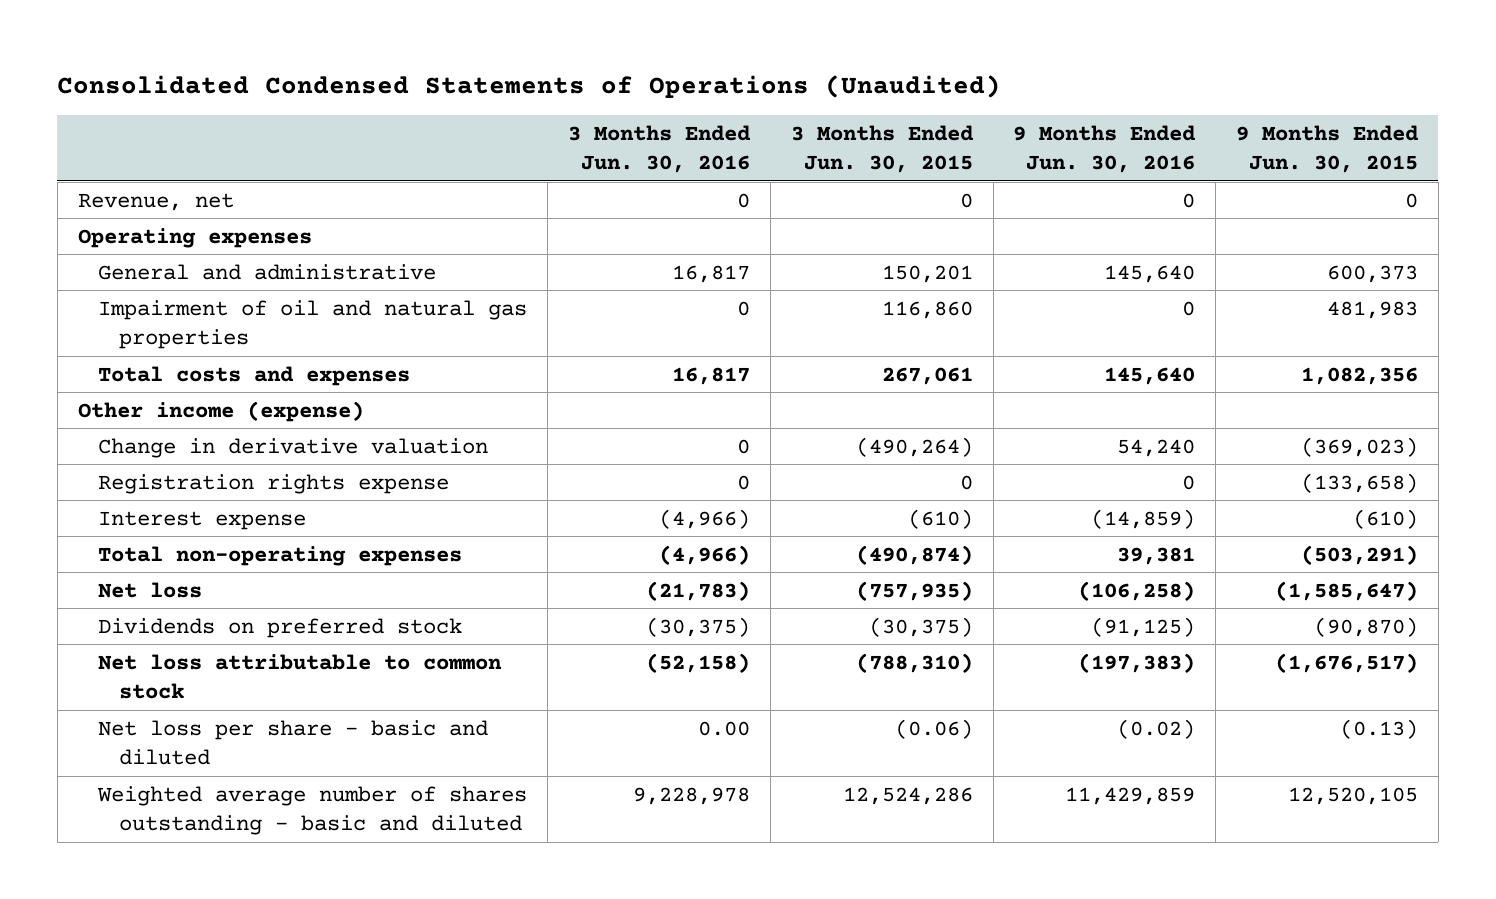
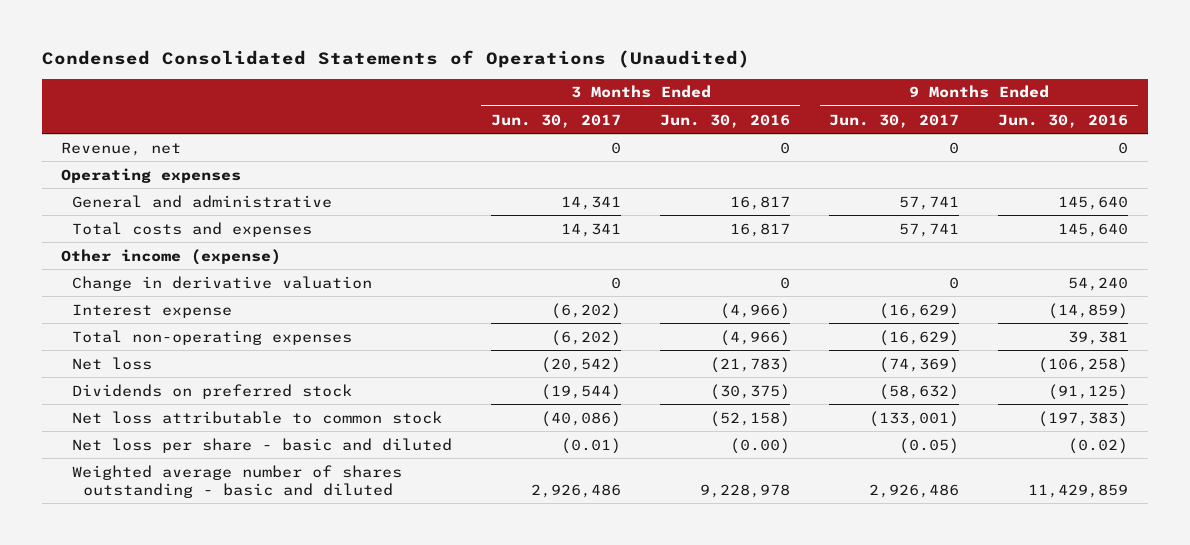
- Consolidated Condensed Statements of Operations (Unaudited)
+ Condensed Consolidated Statements of Operations (Unaudited)
- | 3 Months Ended Jun. 30, 2016 | 3 Months Ended Jun. 30, 2015 | 9 Months Ended Jun. 30, 2016 | 9 Months Ended Jun. 30, 2015
+ | 3 Months Ended Jun. 30, 2017 | 3 Months Ended Jun. 30, 2016 | 9 Months Ended Jun. 30, 2017 | 9 Months Ended Jun. 30, 2016
- Impairment of oil and natural gas properties | 0 | 116,860 | 0 | 481,983
- Registration rights expense | 0 | 0 | 0 | (133,658)
- Net loss per share - basic and diluted | 0.00 | (0.06) | (0.02) | (0.13)
+ Net loss per share - basic and diluted | (0.01) | (0.00) | (0.05) | (0.02)

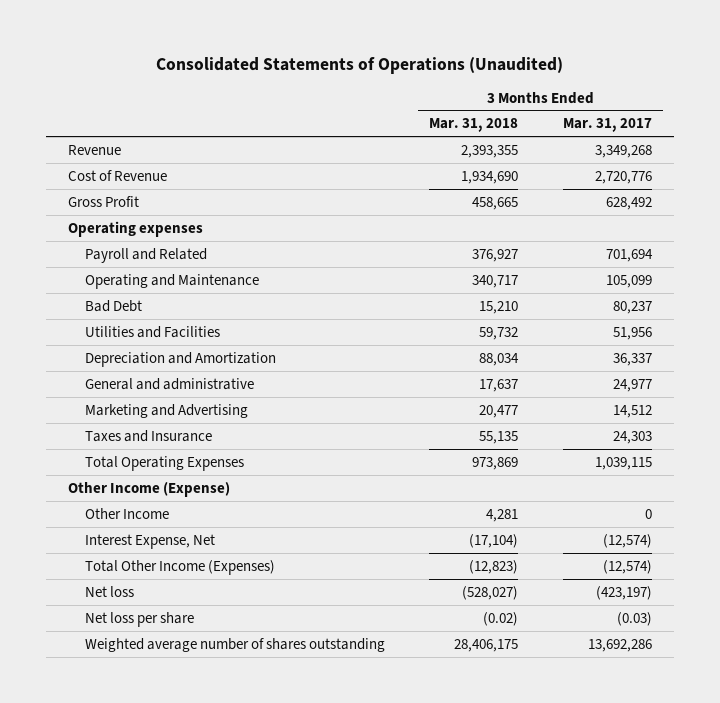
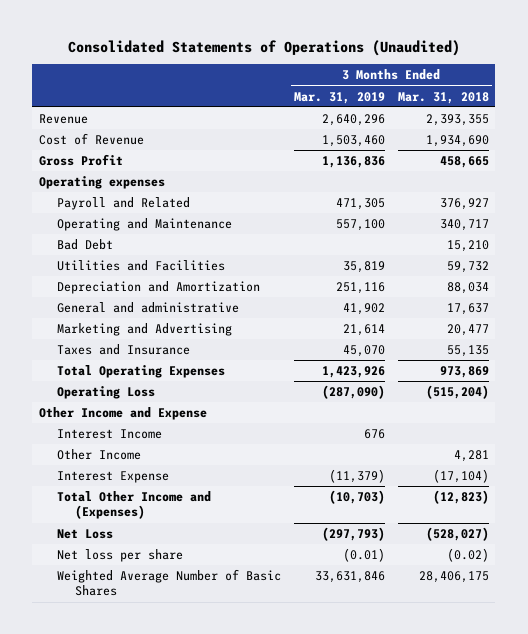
- | 3 Months Ended Mar. 31, 2018 | 3 Months Ended Mar. 31, 2017
+ | 3 Months Ended Mar. 31, 2019 | 3 Months Ended Mar. 31, 2018
- Other Income (Expense)
+ Operating Loss | (287,090) | (515,204)
+ Other Income and Expense
+ Interest Income | 676 |
- Interest Expense, Net | (17,104) | (12,574)
- Total Other Income (Expenses) | (12,823) | (12,574)
- Net loss | (528,027) | (423,197)
+ Interest Expense | (11,379) | (17,104)
+ Total Other Income and (Expenses) | (10,703) | (12,823)
+ Net Loss | (297,793) | (528,027)
- Weighted average number of shares outstanding | 28,406,175 | 13,692,286
+ Weighted Average Number of Basic Shares | 33,631,846 | 28,406,175

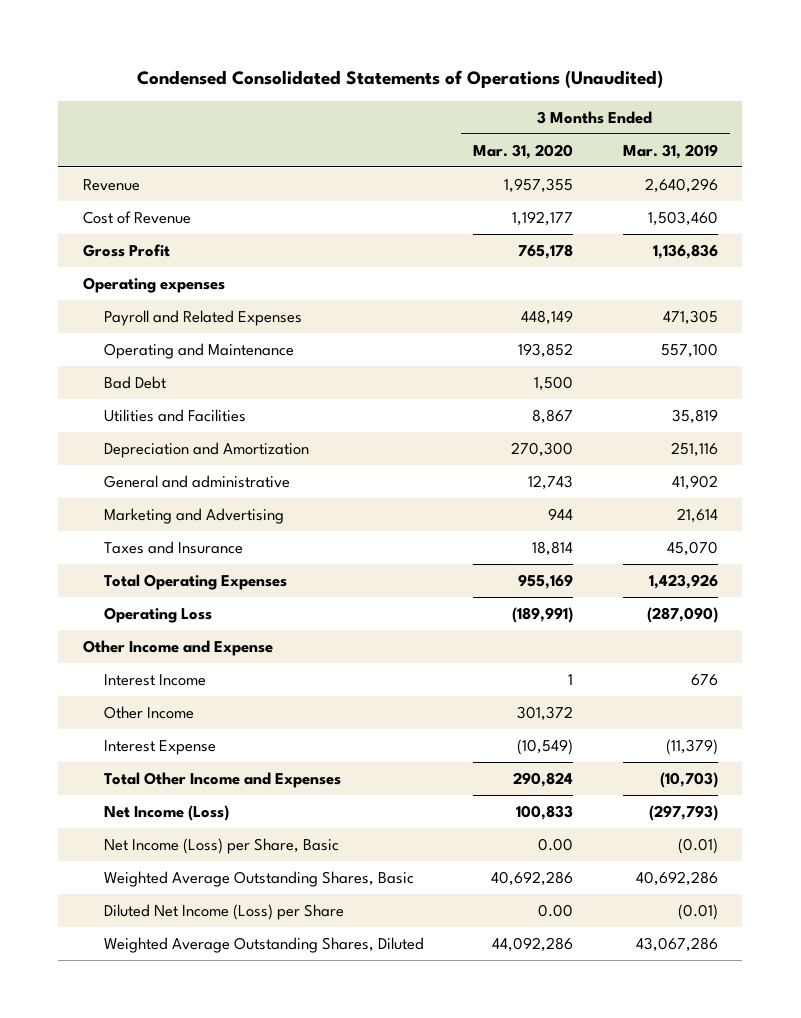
- Consolidated Statements of Operations (Unaudited)
+ Condensed Consolidated Statements of Operations (Unaudited)
- | 3 Months Ended Mar. 31, 2019 | 3 Months Ended Mar. 31, 2018
+ | 3 Months Ended Mar. 31, 2020 | 3 Months Ended Mar. 31, 2019
- Payroll and Related | 471,305 | 376,927
+ Payroll and Related Expenses | 448,149 | 471,305
- Total Other Income and (Expenses) | (10,703) | (12,823)
- Net Loss | (297,793) | (528,027)
- Net loss per share | (0.01) | (0.02)
- Weighted Average Number of Basic Shares | 33,631,846 | 28,406,175
+ Total Other Income and Expenses | 290,824 | (10,703)
+ Net Income (Loss) | 100,833 | (297,793)
+ Net Income (Loss) per Share, Basic | 0.00 | (0.01)
+ Weighted Average Outstanding Shares, Basic | 40,692,286 | 40,692,286
+ Diluted Net Income (Loss) per Share | 0.00 | (0.01)
+ Weighted Average Outstanding Shares, Diluted | 44,092,286 | 43,067,286

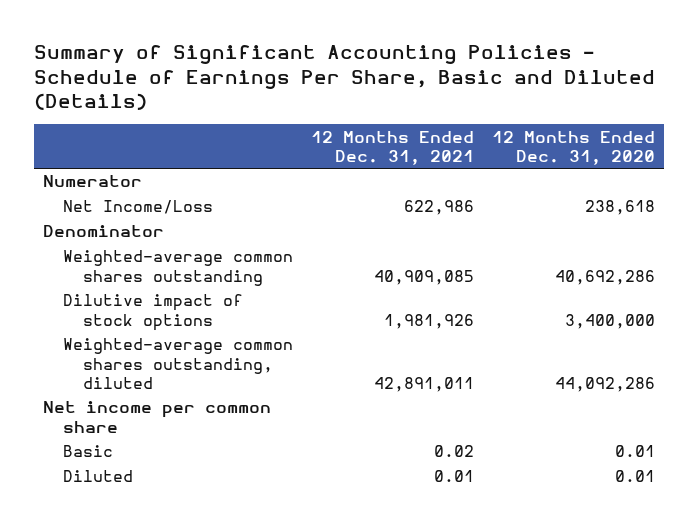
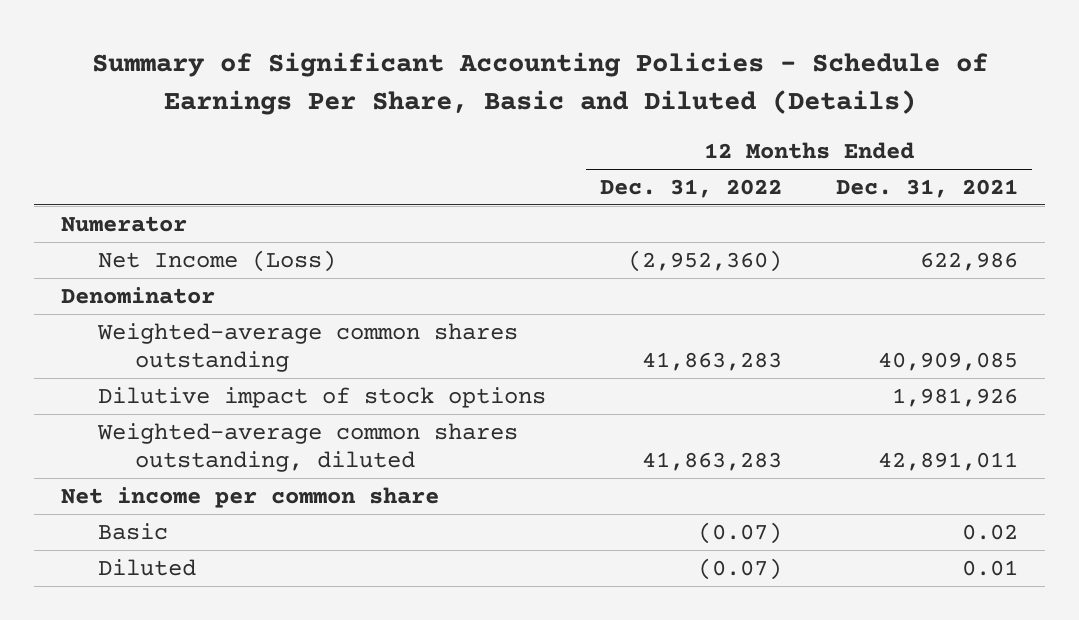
- | 12 Months Ended Dec. 31, 2021 | 12 Months Ended Dec. 31, 2020
+ | 12 Months Ended Dec. 31, 2022 | 12 Months Ended Dec. 31, 2021
- Net Income/Loss | 622,986 | 238,618
+ Net Income (Loss) | (2,952,360) | 622,986

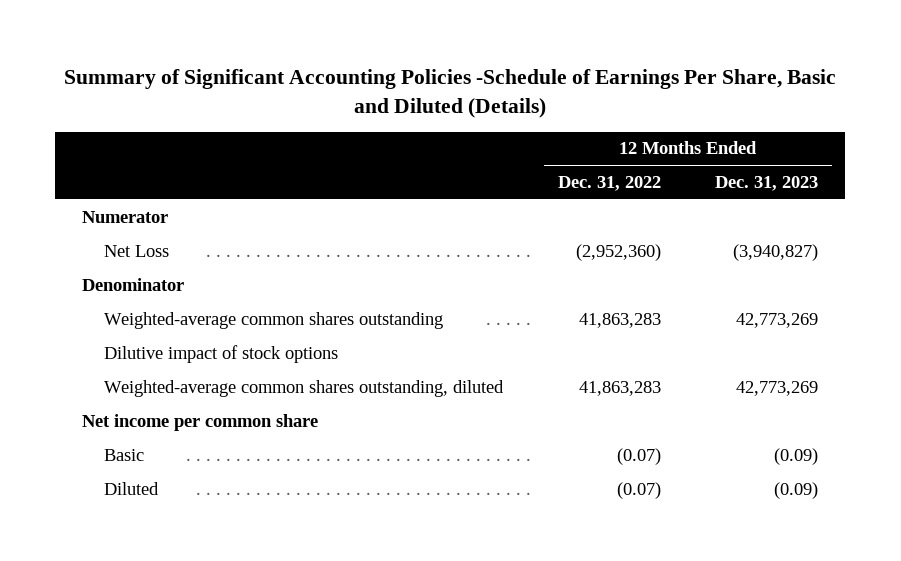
- Summary of Significant Accounting Policies - Schedule of Earnings Per Share, Basic and Diluted (Details)
+ Summary of Significant Accounting Policies -Schedule of Earnings Per Share, Basic and Diluted (Details)
- | 12 Months Ended Dec. 31, 2022 | 12 Months Ended Dec. 31, 2021
+ | 12 Months Ended Dec. 31, 2022 | 12 Months Ended Dec. 31, 2023
- Net Income (Loss) | (2,952,360) | 622,986
+ Net Loss | (2,952,360) | (3,940,827)

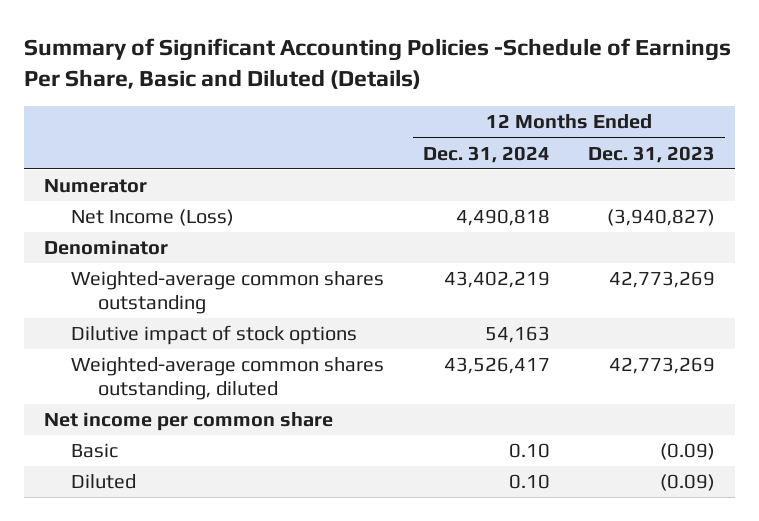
- | 12 Months Ended Dec. 31, 2022 | 12 Months Ended Dec. 31, 2023
+ | 12 Months Ended Dec. 31, 2024 | 12 Months Ended Dec. 31, 2023
- Net Loss | (2,952,360) | (3,940,827)
+ Net Income (Loss) | 4,490,818 | (3,940,827)

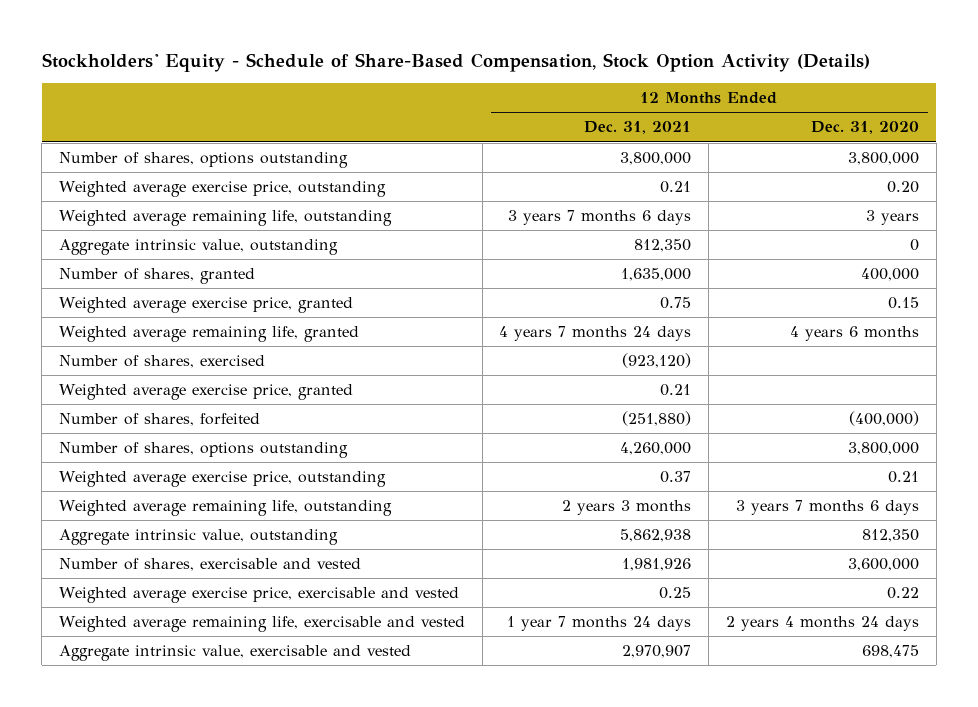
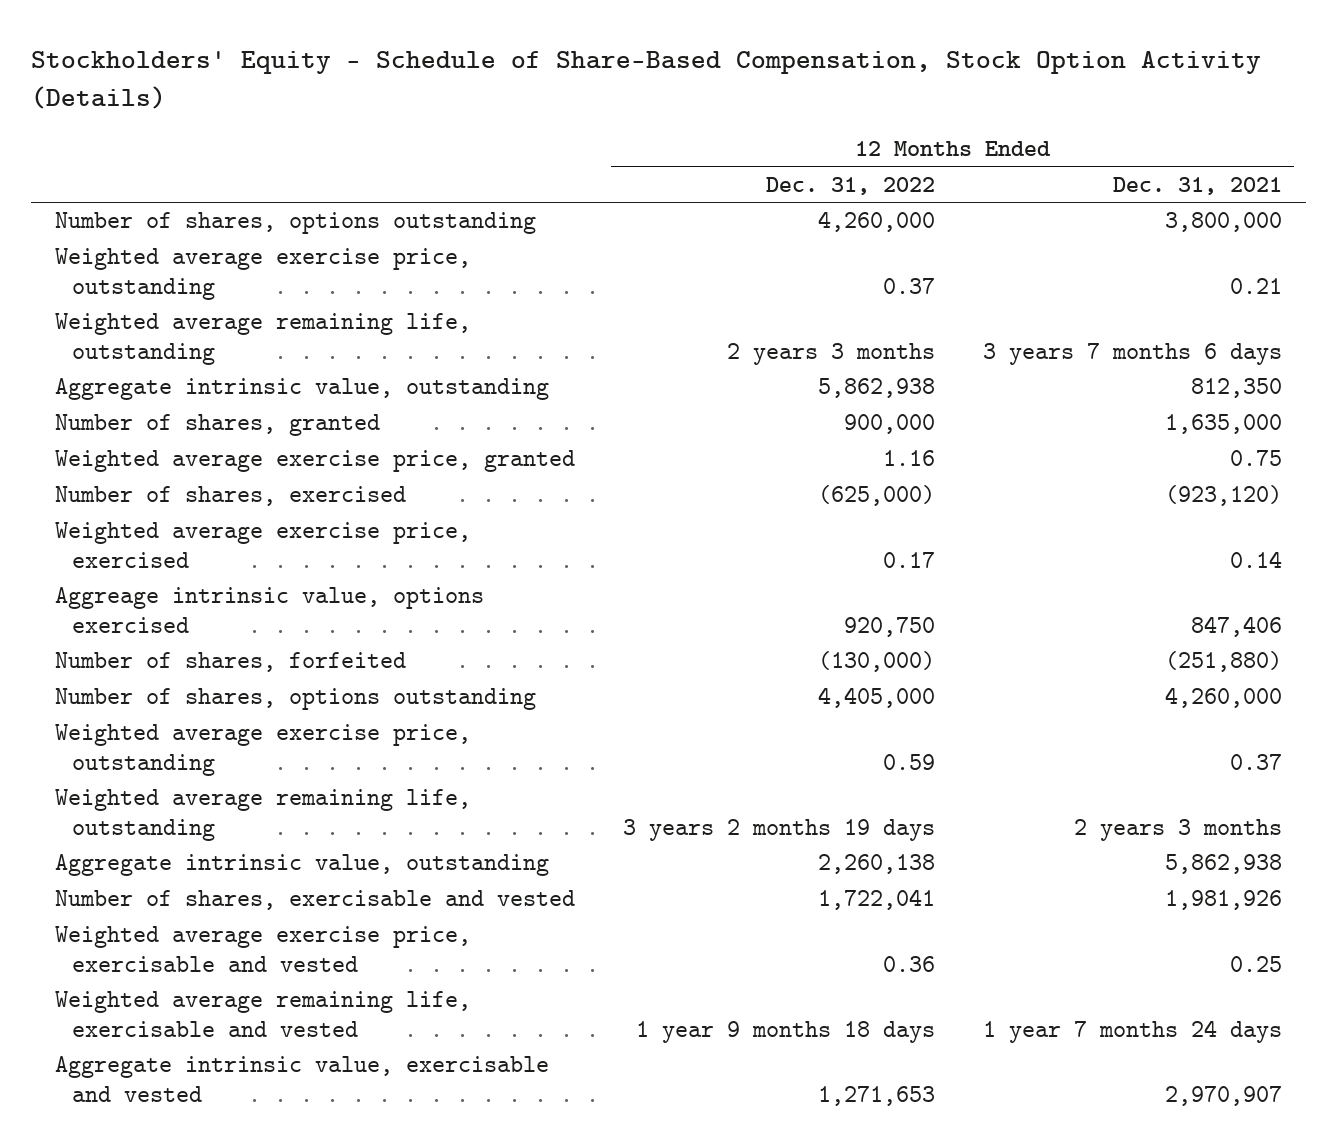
- | 12 Months Ended Dec. 31, 2021 | 12 Months Ended Dec. 31, 2020
+ | 12 Months Ended Dec. 31, 2022 | 12 Months Ended Dec. 31, 2021
- Weighted average remaining life, granted | 4 years 7 months 24 days | 4 years 6 months
- Weighted average exercise price, granted | 0.21 |
+ Weighted average exercise price, exercised | 0.17 | 0.14
+ Aggreage intrinsic value, options exercised | 920,750 | 847,406

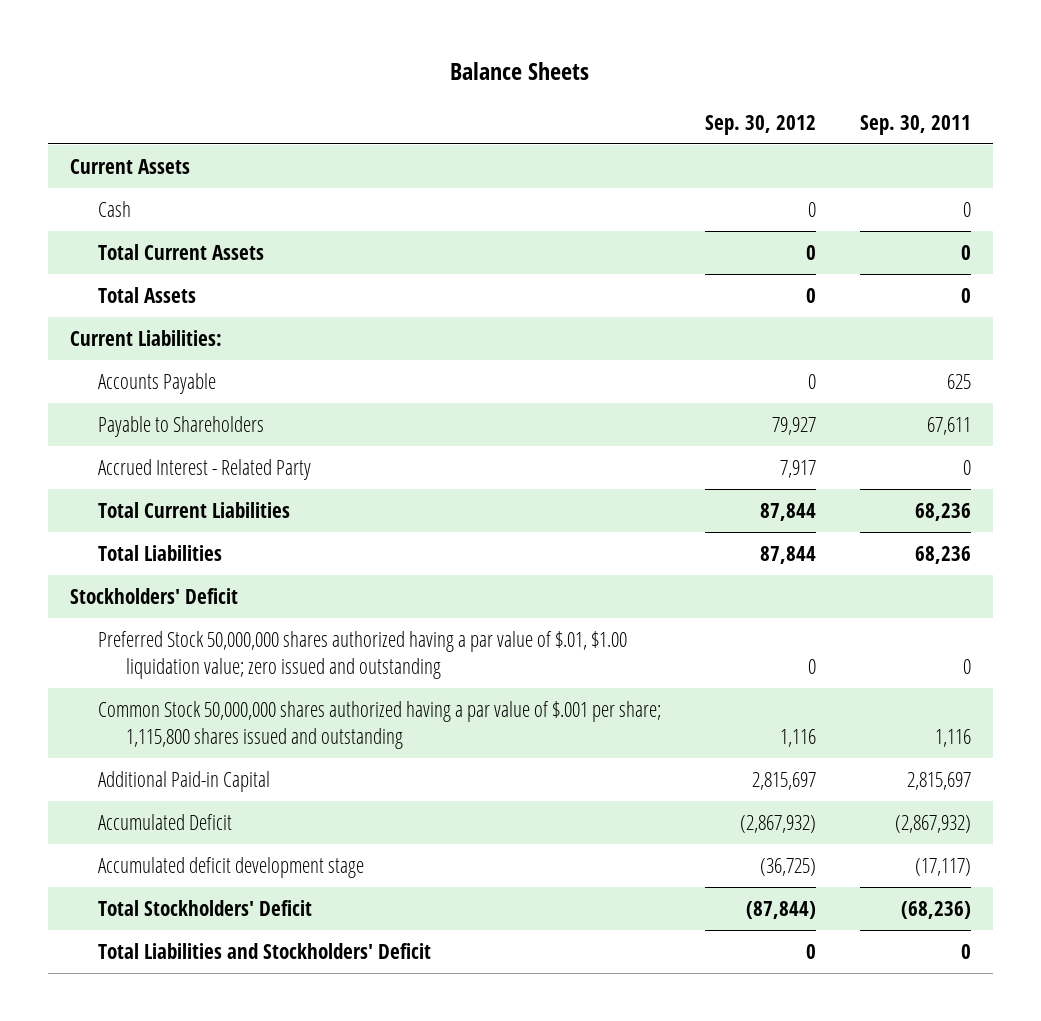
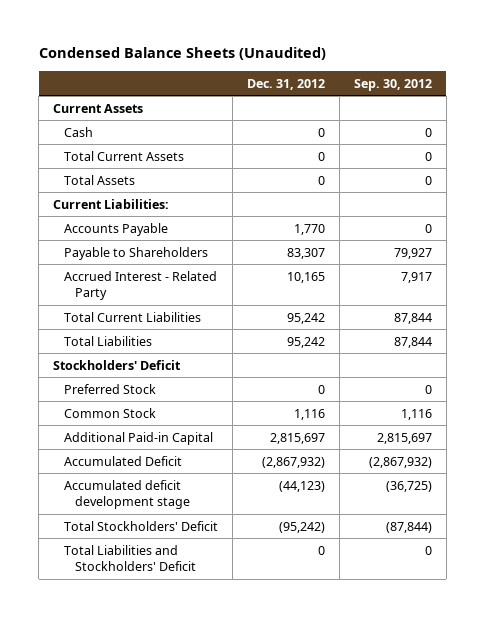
- Balance Sheets
+ Condensed Balance Sheets (Unaudited)
- | Sep. 30, 2012 | Sep. 30, 2011
+ | Dec. 31, 2012 | Sep. 30, 2012
- Preferred Stock 50,000,000 shares authorized having a par value of $.01, $1.00 liquidation value; zero issued and outstanding | 0 | 0
- Common Stock 50,000,000 shares authorized having a par value of $.001 per share; 1,115,800 shares issued and outstanding | 1,116 | 1,116
+ Preferred Stock | 0 | 0
+ Common Stock | 1,116 | 1,116

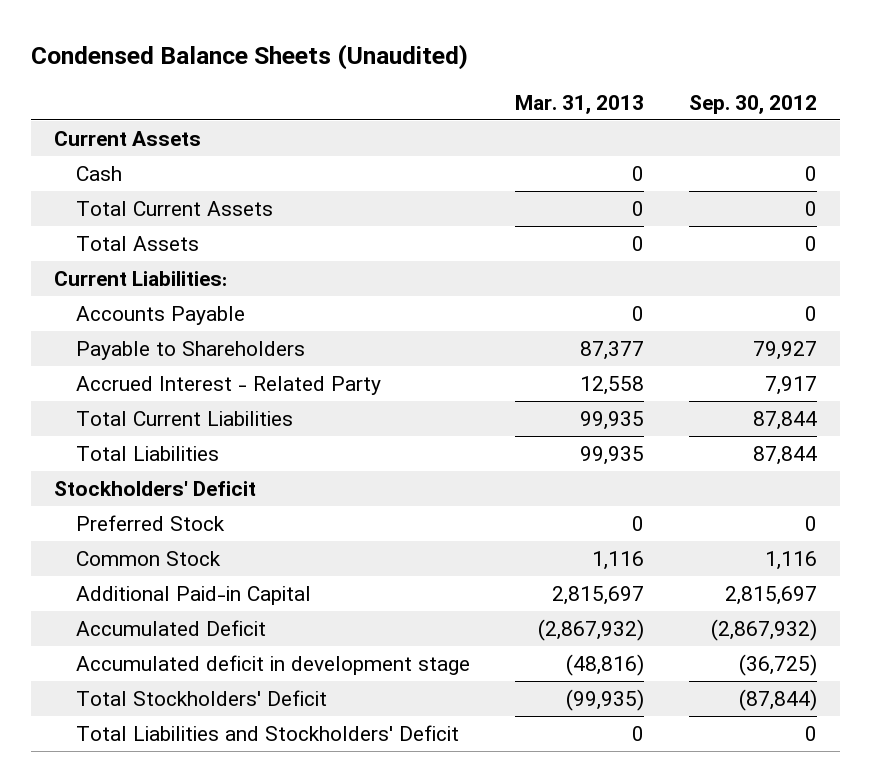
- | Dec. 31, 2012 | Sep. 30, 2012
+ | Mar. 31, 2013 | Sep. 30, 2012
- Accumulated deficit development stage | (44,123) | (36,725)
+ Accumulated deficit in development stage | (48,816) | (36,725)

